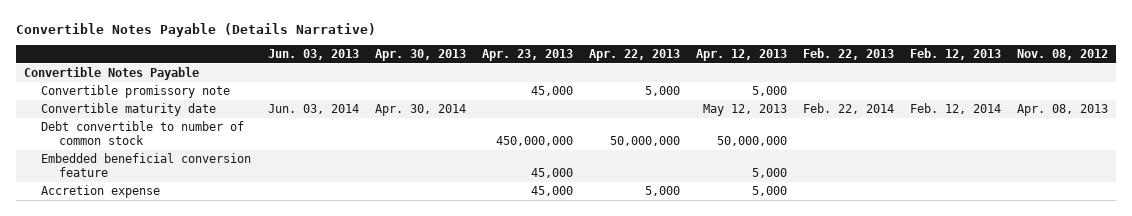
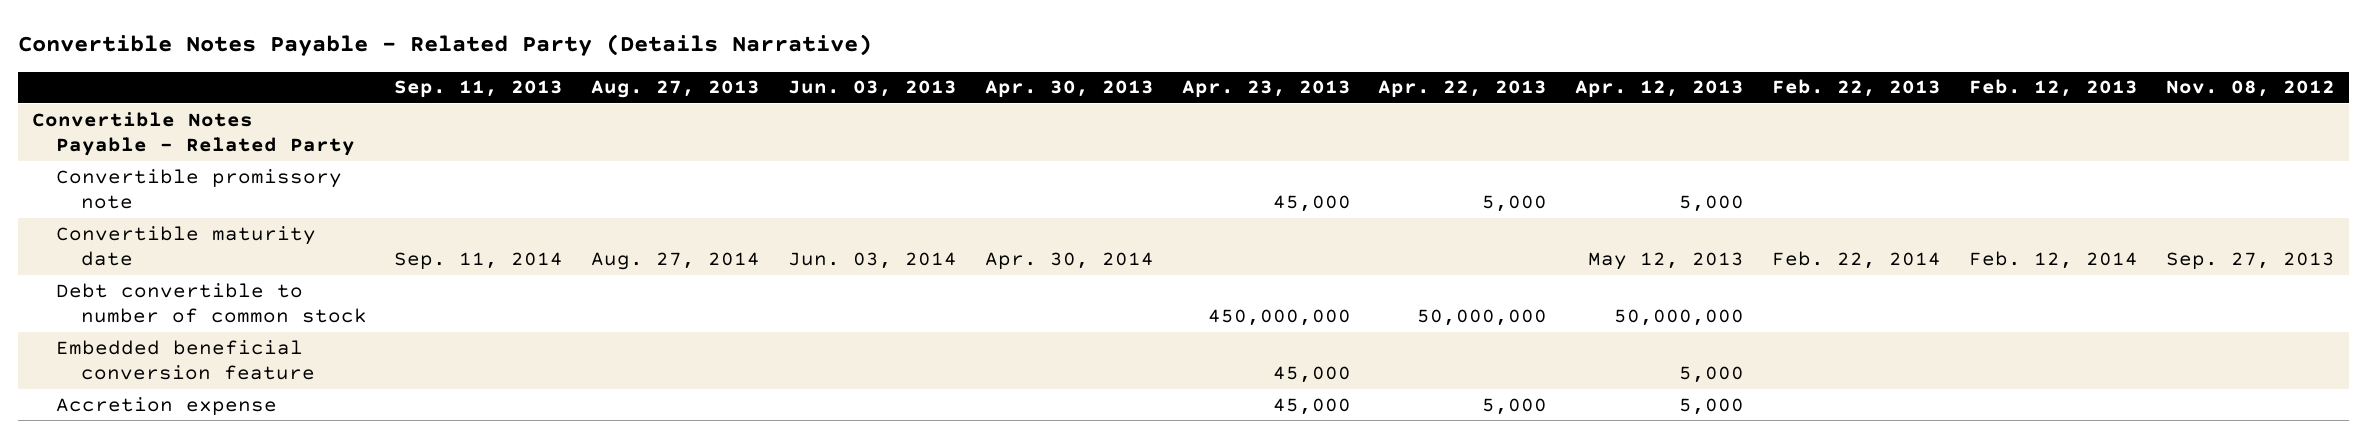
- Convertible Notes Payable (Details Narrative)
+ Convertible Notes Payable - Related Party (Details Narrative)
- | Jun. 03, 2013 | Apr. 30, 2013 | Apr. 23, 2013 | Apr. 22, 2013 | Apr. 12, 2013 | Feb. 22, 2013 | Feb. 12, 2013 | Nov. 08, 2012
+ | Sep. 11, 2013 | Aug. 27, 2013 | Jun. 03, 2013 | Apr. 30, 2013 | Apr. 23, 2013 | Apr. 22, 2013 | Apr. 12, 2013 | Feb. 22, 2013 | Feb. 12, 2013 | Nov. 08, 2012
- Convertible Notes Payable
+ Convertible Notes Payable - Related Party
- Convertible maturity date | Jun. 03, 2014 | Apr. 30, 2014 | | | May 12, 2013 | Feb. 22, 2014 | Feb. 12, 2014 | Apr. 08, 2013
+ Convertible maturity date | Sep. 11, 2014 | Aug. 27, 2014 | Jun. 03, 2014 | Apr. 30, 2014 | | | May 12, 2013 | Feb. 22, 2014 | Feb. 12, 2014 | Sep. 27, 2013

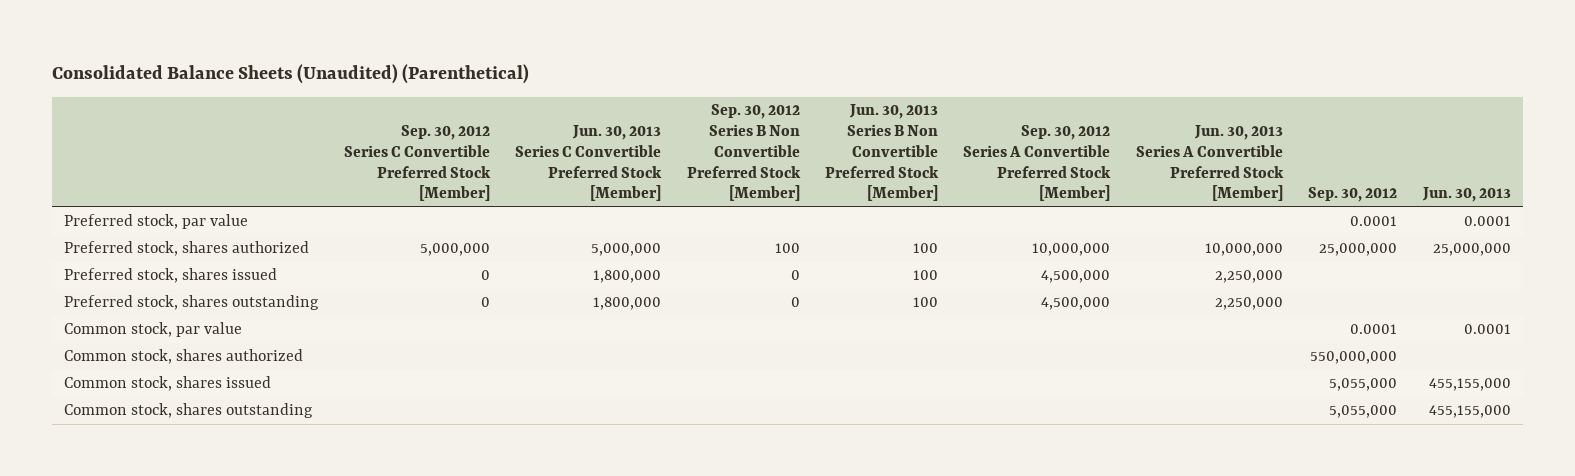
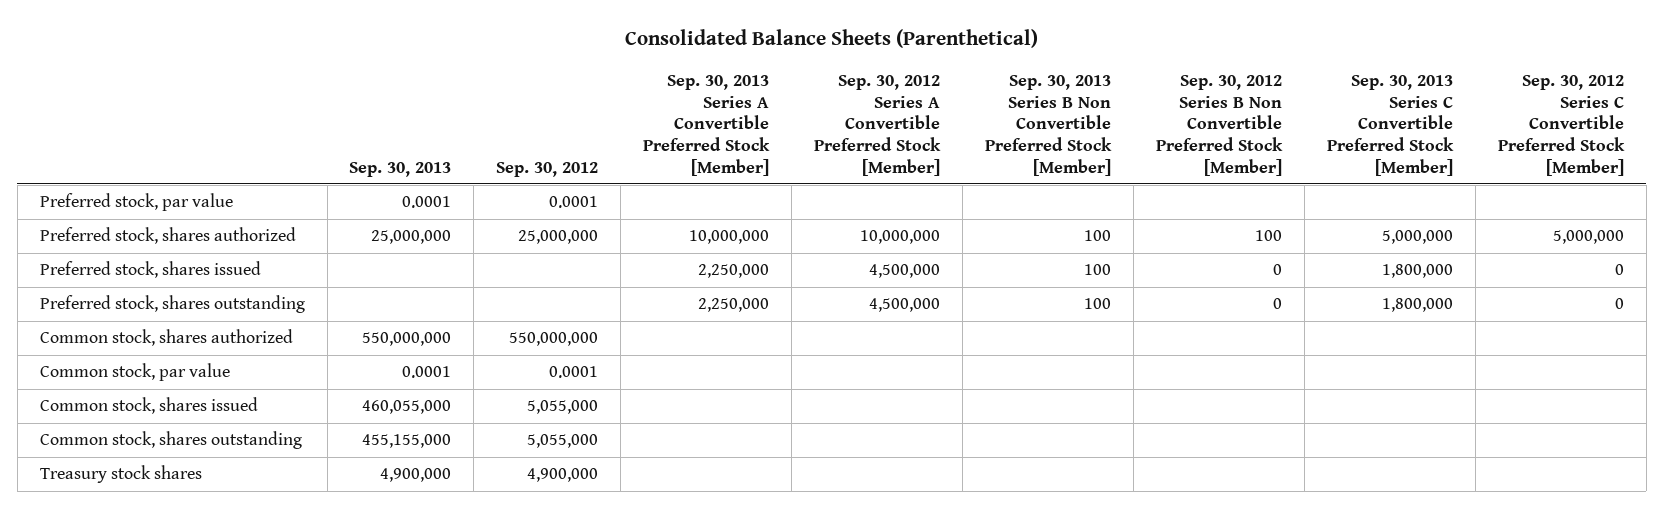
- Consolidated Balance Sheets (Unaudited) (Parenthetical)
+ Consolidated Balance Sheets (Parenthetical)
- | Sep. 30, 2012 Series C Convertible Preferred Stock [Member] | Jun. 30, 2013 Series C Convertible Preferred Stock [Member] | Sep. 30, 2012 Series B Non Convertible Preferred Stock [Member] | Jun. 30, 2013 Series B Non Convertible Preferred Stock [Member] | Sep. 30, 2012 Series A Convertible Preferred Stock [Member] | Jun. 30, 2013 Series A Convertible Preferred Stock [Member] | Sep. 30, 2012 | Jun. 30, 2013
+ | Sep. 30, 2013 | Sep. 30, 2012 | Sep. 30, 2013 Series A Convertible Preferred Stock [Member] | Sep. 30, 2012 Series A Convertible Preferred Stock [Member] | Sep. 30, 2013 Series B Non Convertible Preferred Stock [Member] | Sep. 30, 2012 Series B Non Convertible Preferred Stock [Member] | Sep. 30, 2013 Series C Convertible Preferred Stock [Member] | Sep. 30, 2012 Series C Convertible Preferred Stock [Member]
moved down: Common stock, par value | 0.0001 | 0.0001 | | | | | |
+ Treasury stock shares | 4,900,000 | 4,900,000 | | | | | |

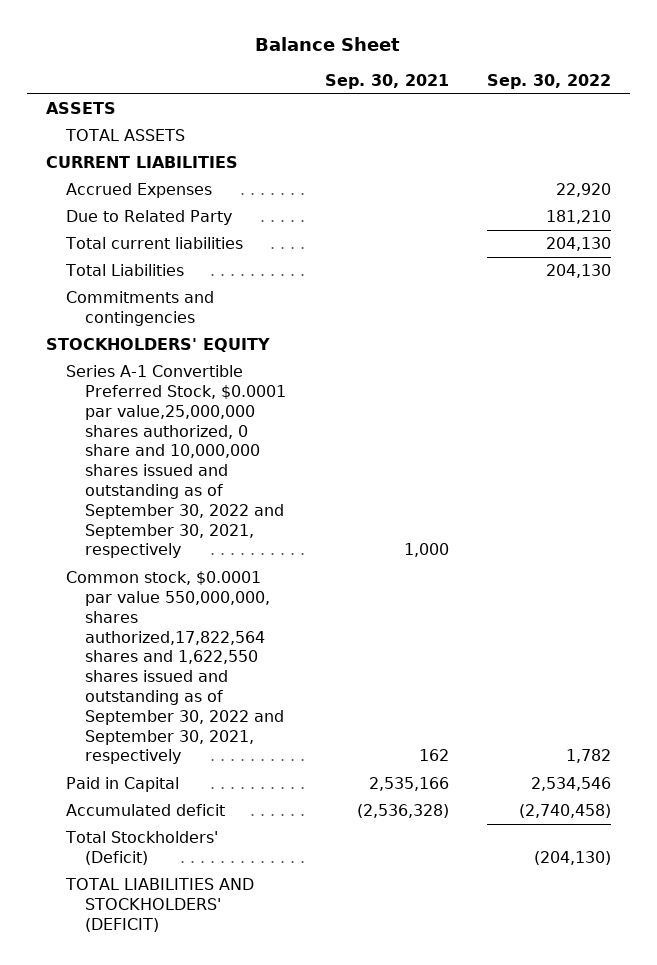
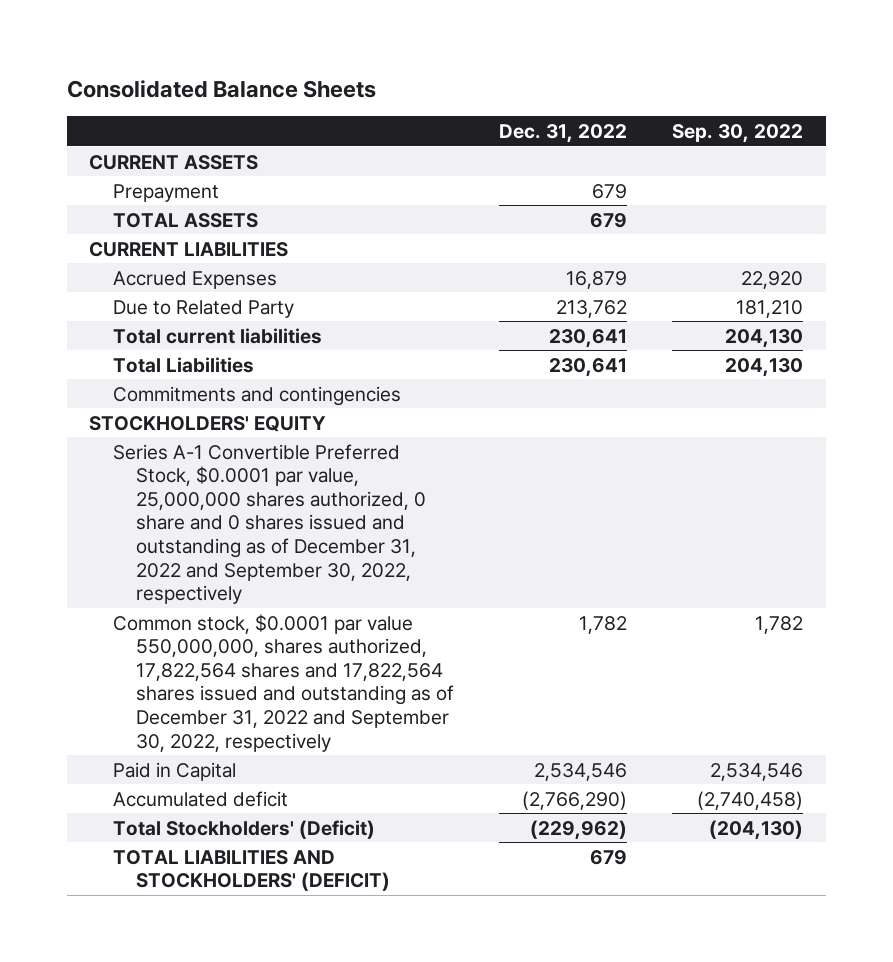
- Balance Sheet
+ Consolidated Balance Sheets
- | Sep. 30, 2021 | Sep. 30, 2022
+ | Dec. 31, 2022 | Sep. 30, 2022
- ASSETS
+ CURRENT ASSETS
+ Prepayment | 679 |
- Series A-1 Convertible Preferred Stock, $0.0001 par value,25,000,000 shares authorized, 0 share and 10,000,000 shares issued and outstanding as of September 30, 2022 and September 30, 2021, respectively | 1,000 |
- Common stock, $0.0001 par value 550,000,000, shares authorized,17,822,564 shares and 1,622,550 shares issued and outstanding as of September 30, 2022 and September 30, 2021, respectively | 162 | 1,782
+ Series A-1 Convertible Preferred Stock, $0.0001 par value, 25,000,000 shares authorized, 0 share and 0 shares issued and outstanding as of December 31, 2022 and September 30, 2022, respectively
+ Common stock, $0.0001 par value 550,000,000, shares authorized, 17,822,564 shares and 17,822,564 shares issued and outstanding as of December 31, 2022 and September 30, 2022, respectively | 1,782 | 1,782

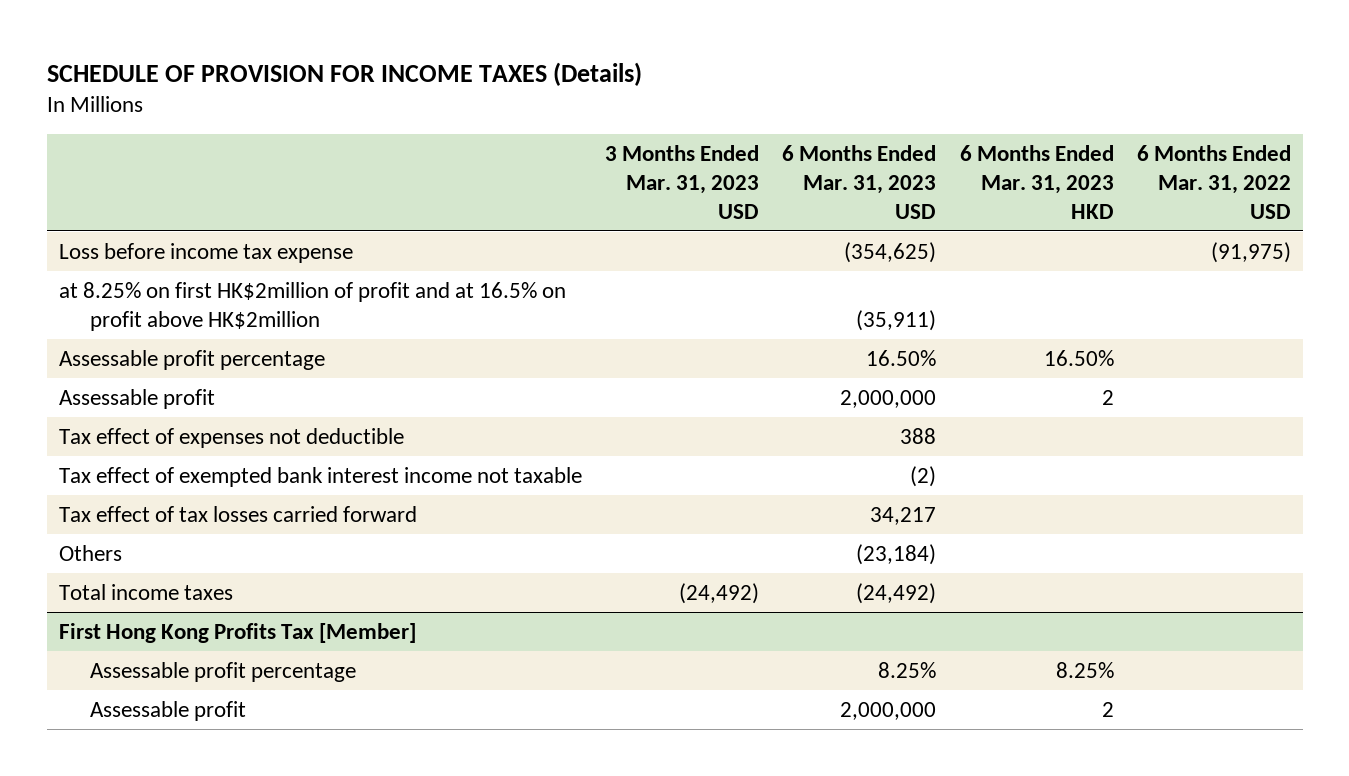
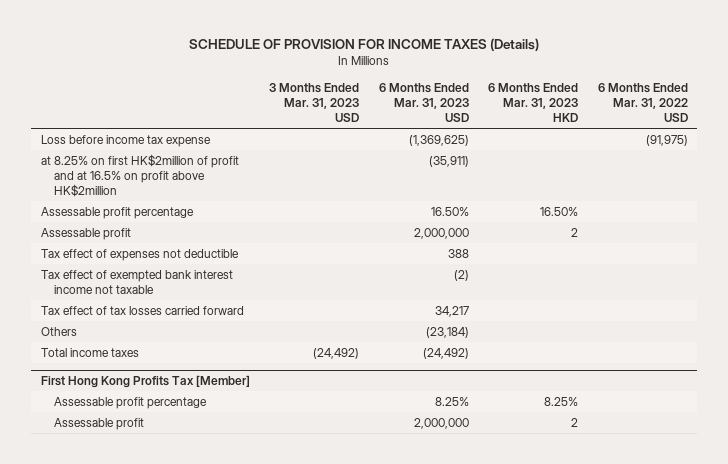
- Loss before income tax expense | | (354,625) | | (91,975)
+ Loss before income tax expense | | (1,369,625) | | (91,975)

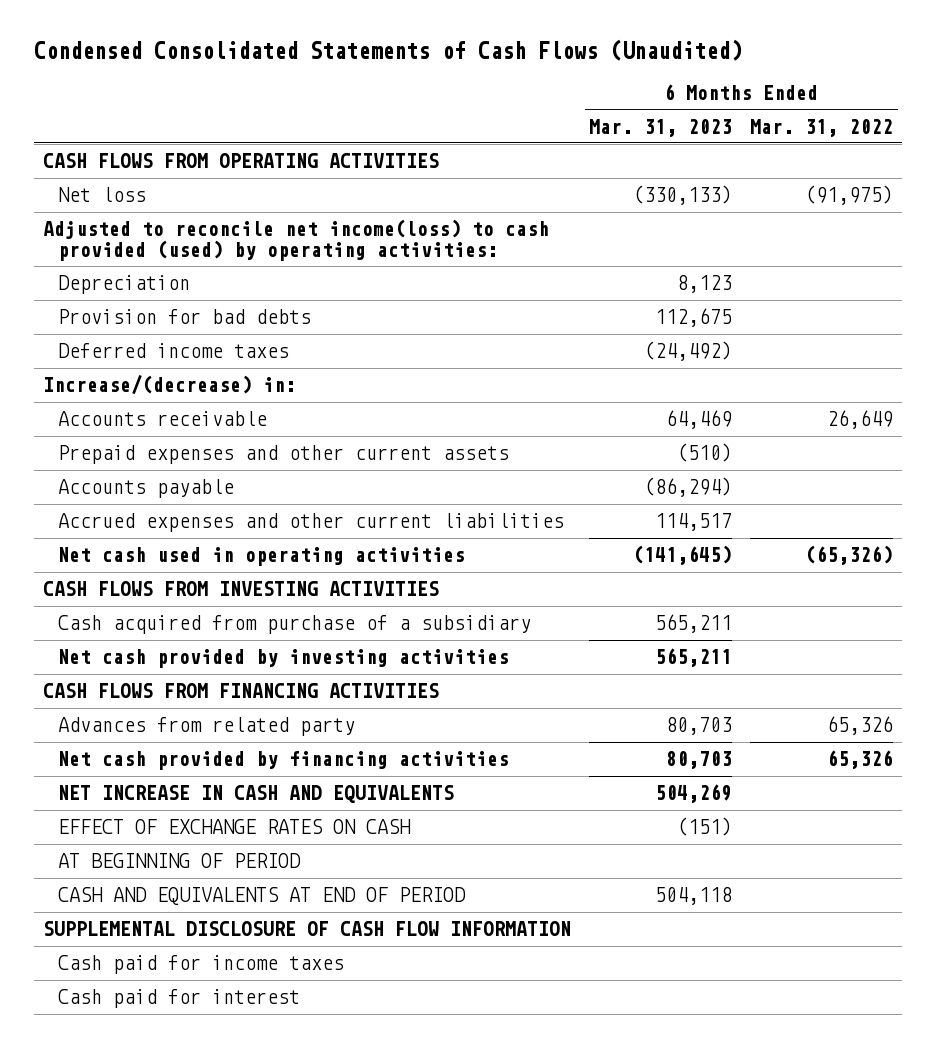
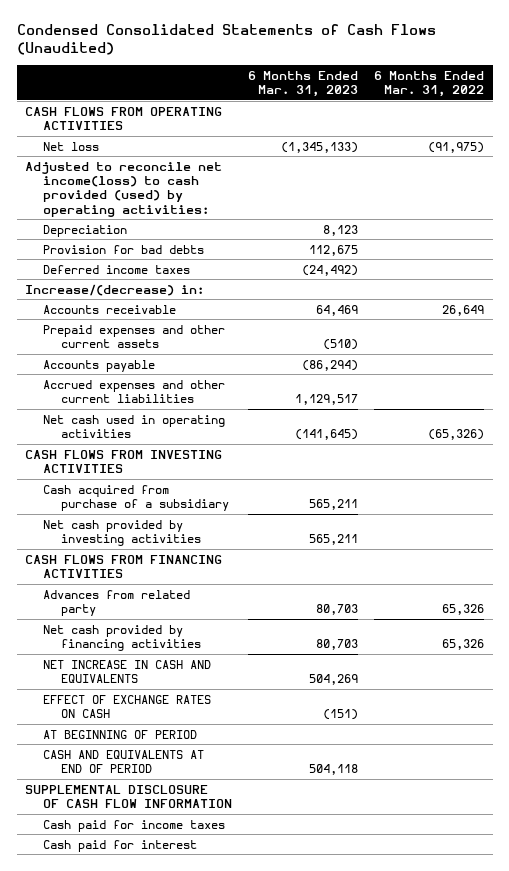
- Net loss | (330,133) | (91,975)
+ Net loss | (1,345,133) | (91,975)
- Accrued expenses and other current liabilities | 114,517 |
+ Accrued expenses and other current liabilities | 1,129,517 |

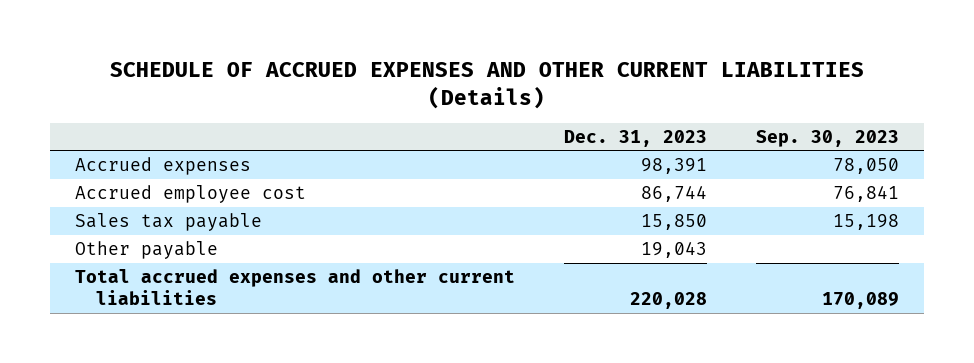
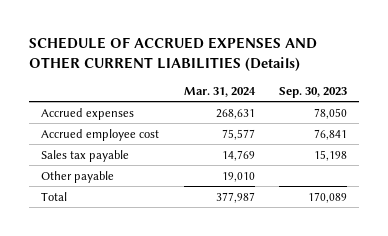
- | Dec. 31, 2023 | Sep. 30, 2023
+ | Mar. 31, 2024 | Sep. 30, 2023
- Total accrued expenses and other current liabilities | 220,028 | 170,089
+ Total | 377,987 | 170,089

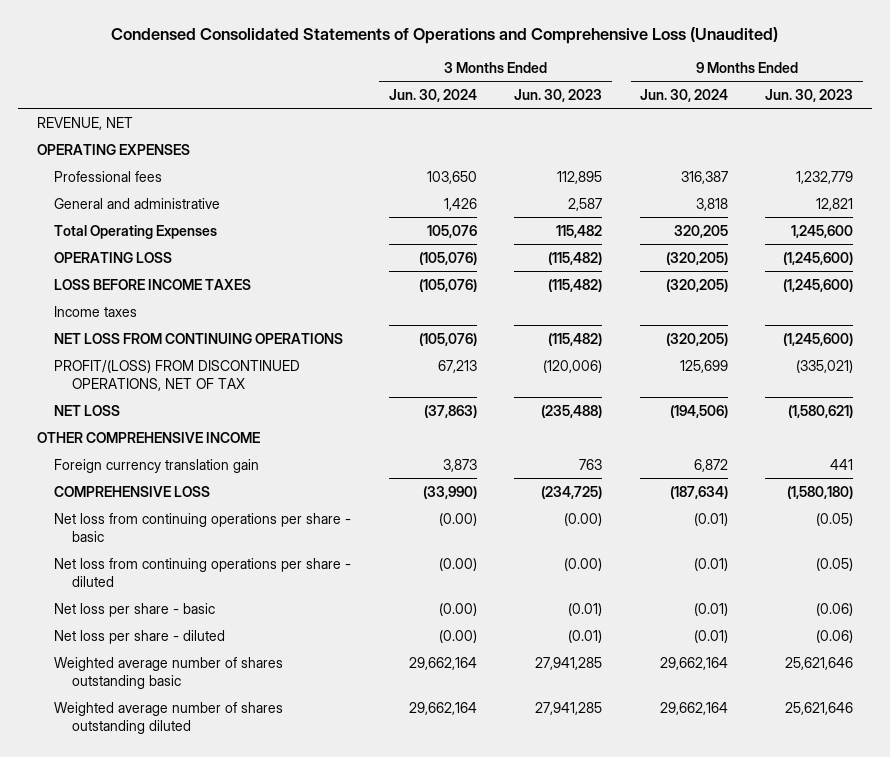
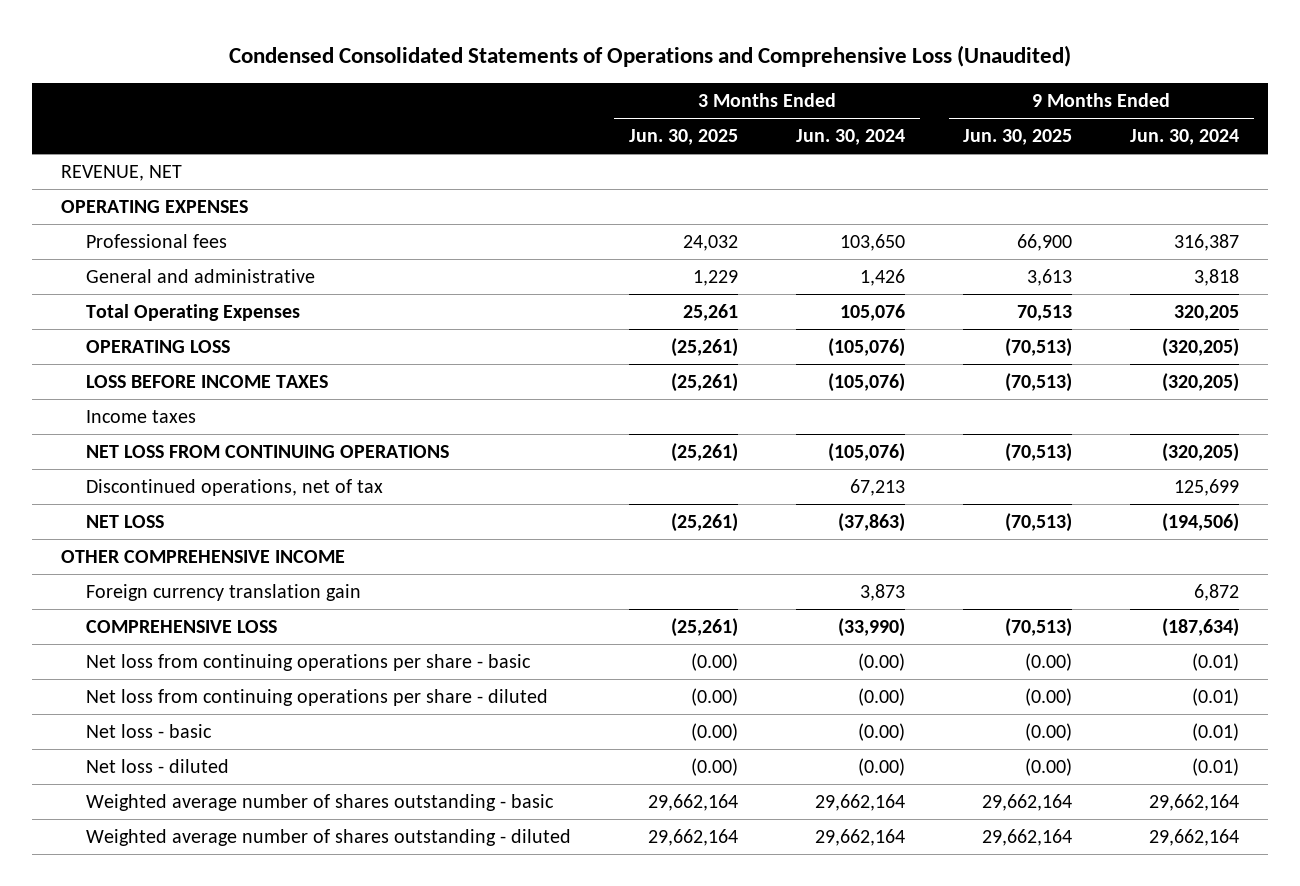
- | 3 Months Ended Jun. 30, 2024 | 3 Months Ended Jun. 30, 2023 | 9 Months Ended Jun. 30, 2024 | 9 Months Ended Jun. 30, 2023
+ | 3 Months Ended Jun. 30, 2025 | 3 Months Ended Jun. 30, 2024 | 9 Months Ended Jun. 30, 2025 | 9 Months Ended Jun. 30, 2024
- PROFIT/(LOSS) FROM DISCONTINUED OPERATIONS, NET OF TAX | 67,213 | (120,006) | 125,699 | (335,021)
+ Discontinued operations, net of tax | | 67,213 | | 125,699
- Net loss per share - basic | (0.00) | (0.01) | (0.01) | (0.06)
- Net loss per share - diluted | (0.00) | (0.01) | (0.01) | (0.06)
- Weighted average number of shares outstanding basic | 29,662,164 | 27,941,285 | 29,662,164 | 25,621,646
- Weighted average number of shares outstanding diluted | 29,662,164 | 27,941,285 | 29,662,164 | 25,621,646
+ Net loss - basic | (0.00) | (0.00) | (0.00) | (0.01)
+ Net loss - diluted | (0.00) | (0.00) | (0.00) | (0.01)
+ Weighted average number of shares outstanding - basic | 29,662,164 | 29,662,164 | 29,662,164 | 29,662,164
+ Weighted average number of shares outstanding - diluted | 29,662,164 | 29,662,164 | 29,662,164 | 29,662,164

